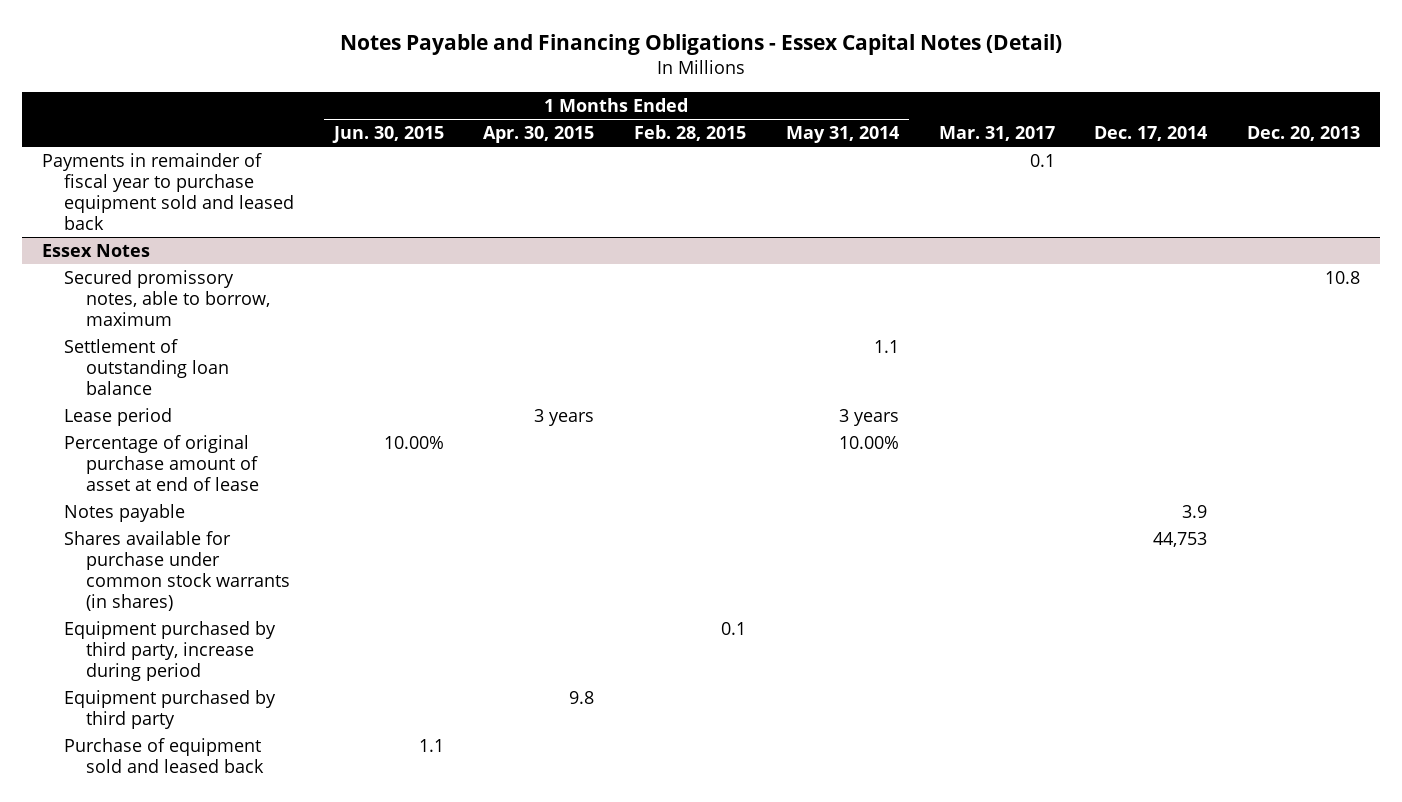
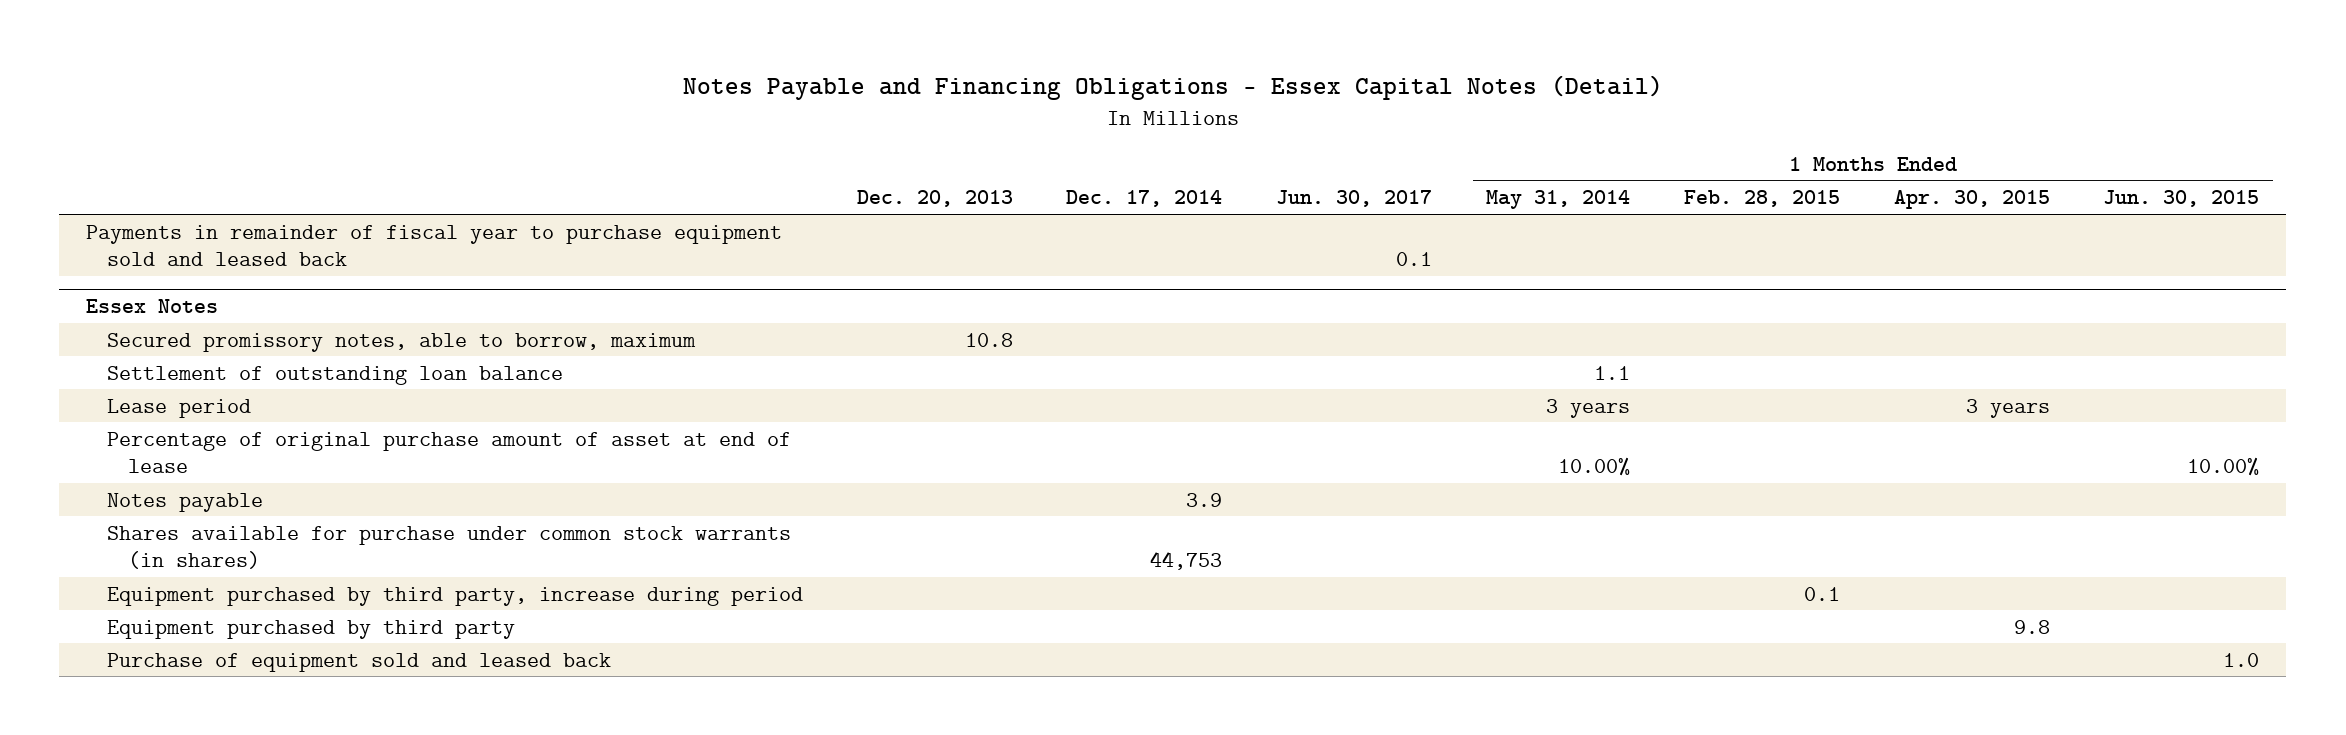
- | 1 Months Ended Jun. 30, 2015 | 1 Months Ended Apr. 30, 2015 | 1 Months Ended Feb. 28, 2015 | 1 Months Ended May 31, 2014 | Mar. 31, 2017 | Dec. 17, 2014 | Dec. 20, 2013
+ | Dec. 20, 2013 | Dec. 17, 2014 | Jun. 30, 2017 | 1 Months Ended May 31, 2014 | 1 Months Ended Feb. 28, 2015 | 1 Months Ended Apr. 30, 2015 | 1 Months Ended Jun. 30, 2015
@ Essex Notes
- Purchase of equipment sold and leased back | 1.1 | | | | | |
+ Purchase of equipment sold and leased back | | | | | | | 1.0

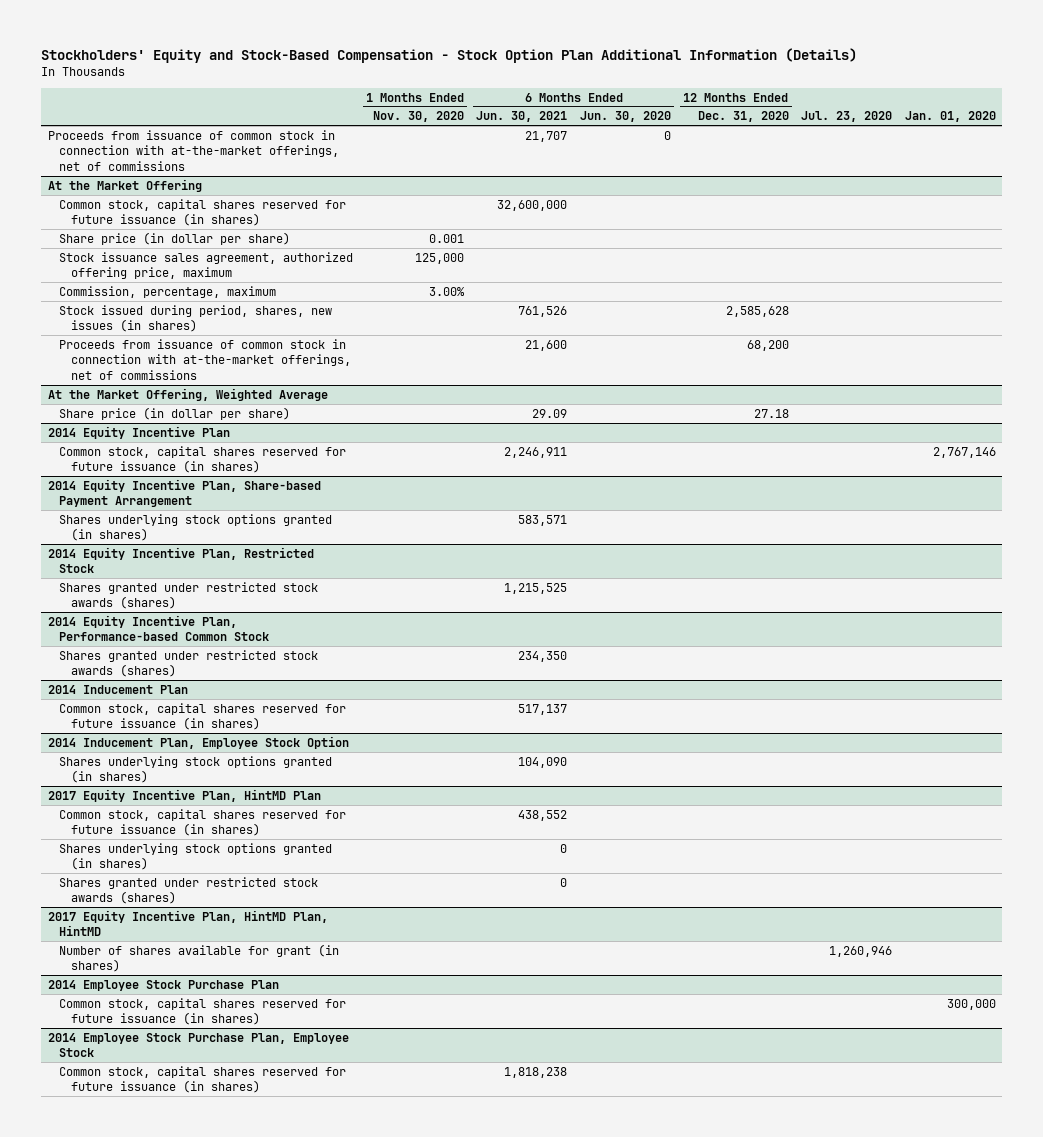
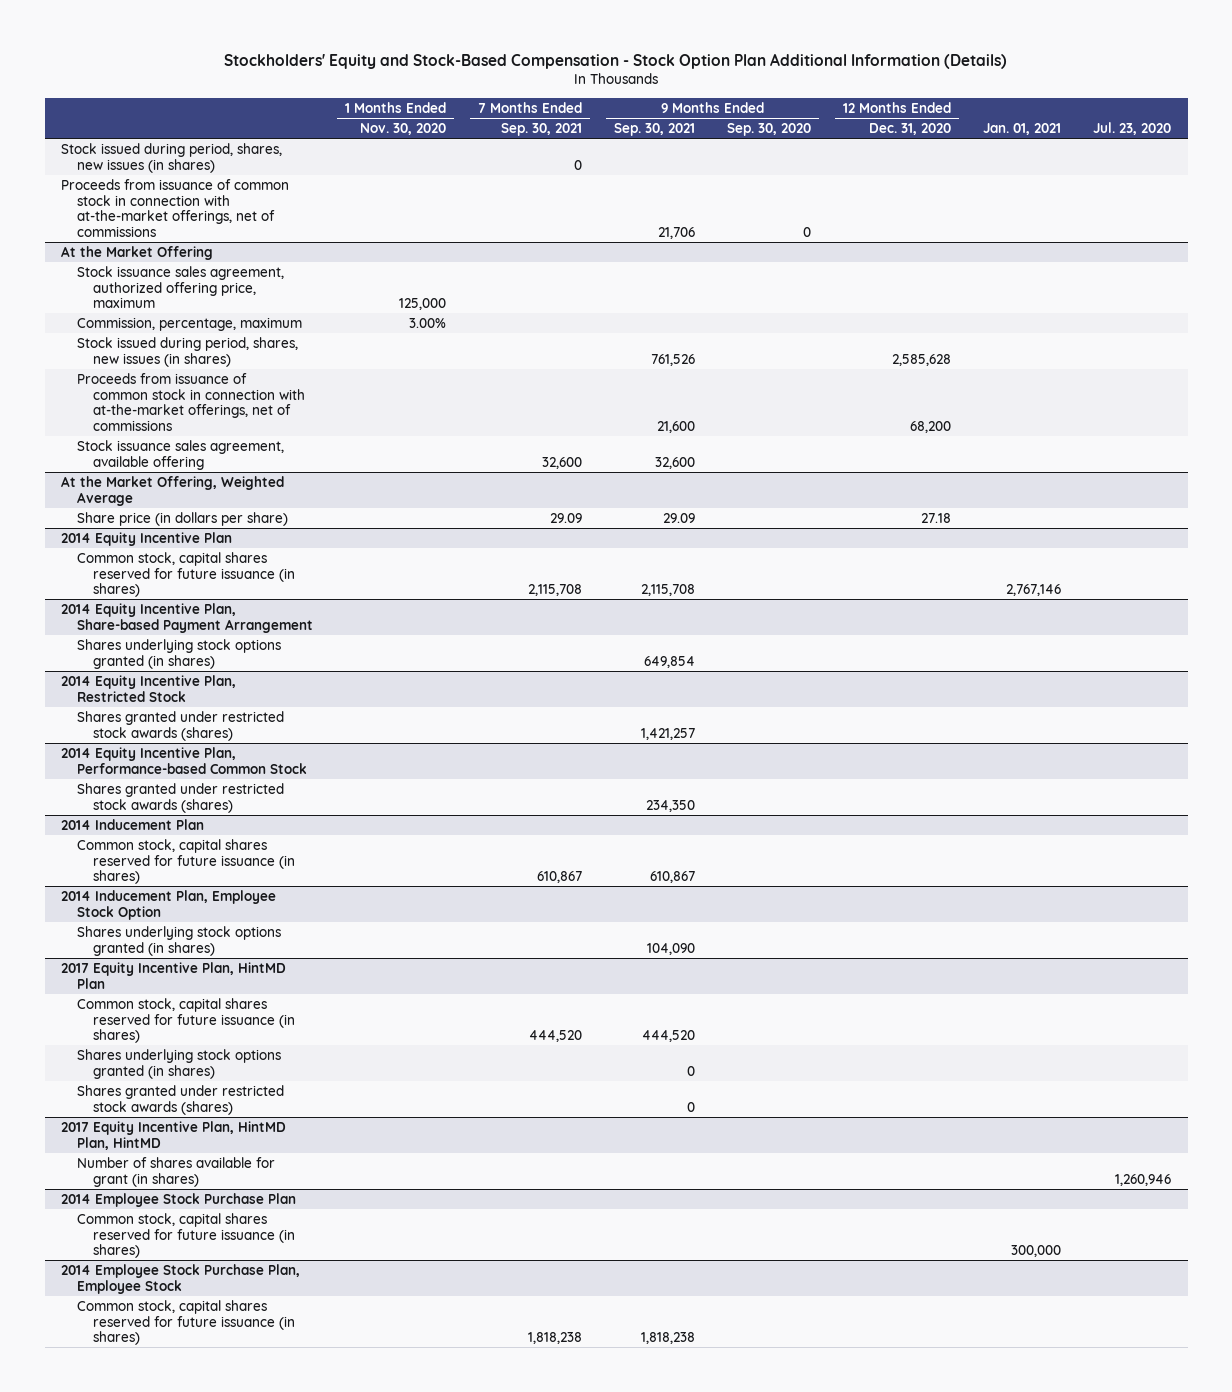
- | 1 Months Ended Nov. 30, 2020 | 6 Months Ended Jun. 30, 2021 | 6 Months Ended Jun. 30, 2020 | 12 Months Ended Dec. 31, 2020 | Jul. 23, 2020 | Jan. 01, 2020
+ | 1 Months Ended Nov. 30, 2020 | 7 Months Ended Sep. 30, 2021 | 9 Months Ended Sep. 30, 2021 | 9 Months Ended Sep. 30, 2020 | 12 Months Ended Dec. 31, 2020 | Jan. 01, 2021 | Jul. 23, 2020
+ Stock issued during period, shares, new issues (in shares) | | 0 | | | | |
@ At the Market Offering
- Common stock, capital shares reserved for future issuance (in shares) | | 32,600,000 | | | |
- Share price (in dollar per share) | 0.001 | | | | |
+ Stock issuance sales agreement, available offering | | 32,600 | 32,600 | | | |
@ At the Market Offering, Weighted Average
- Share price (in dollar per share) | | 29.09 | | 27.18 | |
+ Share price (in dollars per share) | | 29.09 | 29.09 | | 27.18 | |

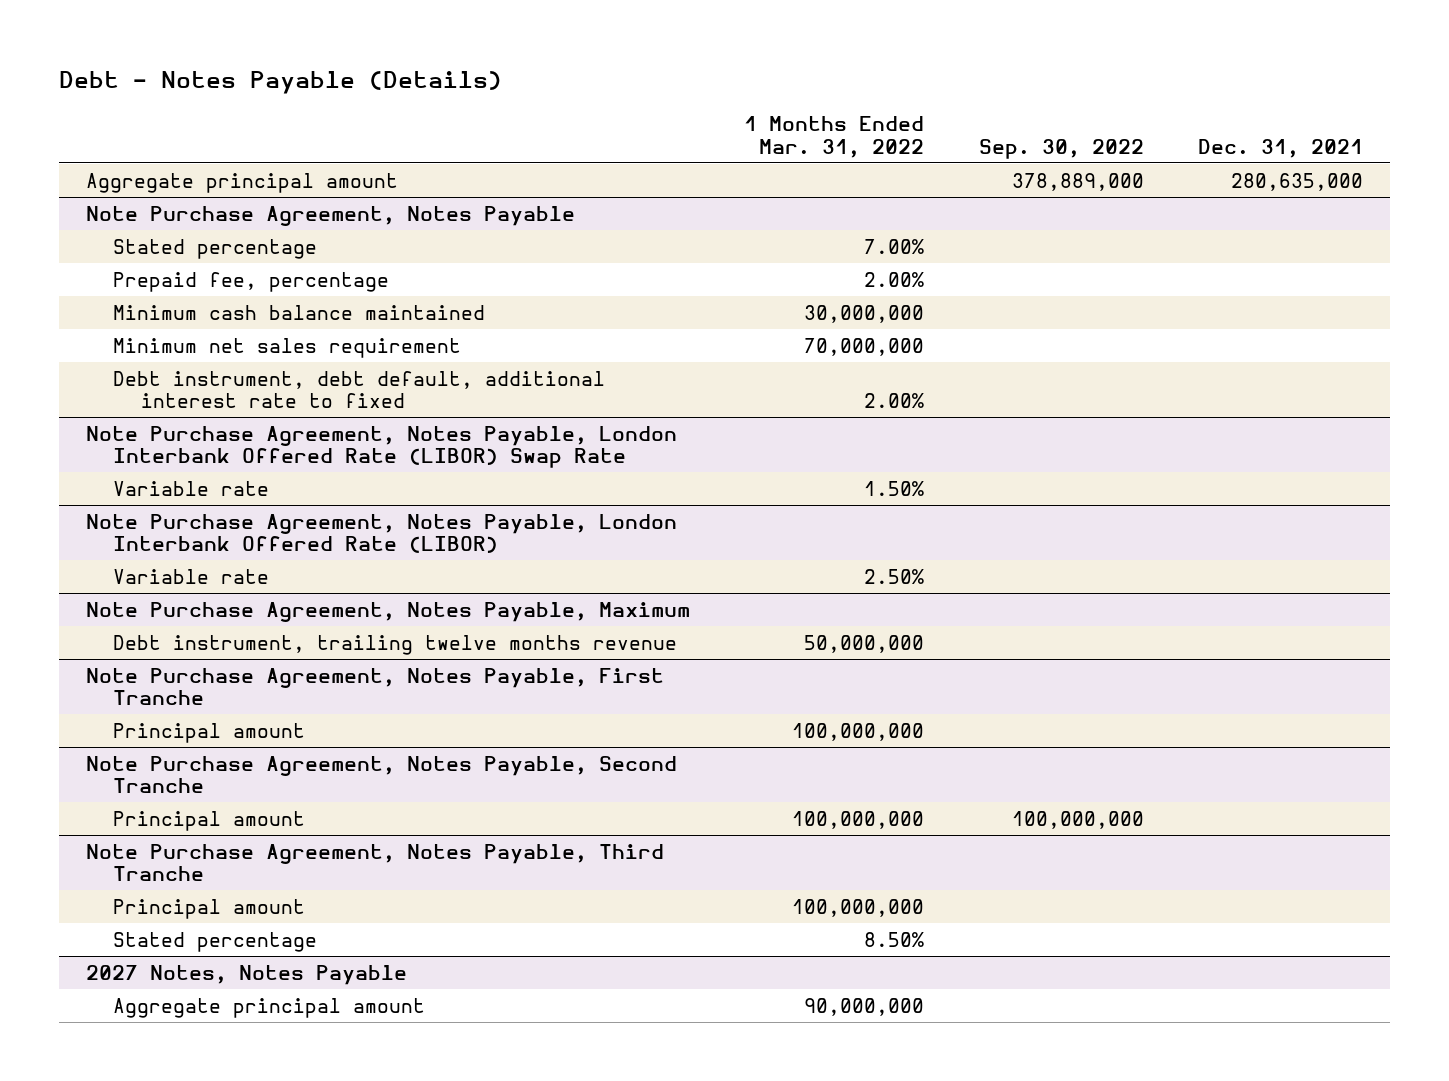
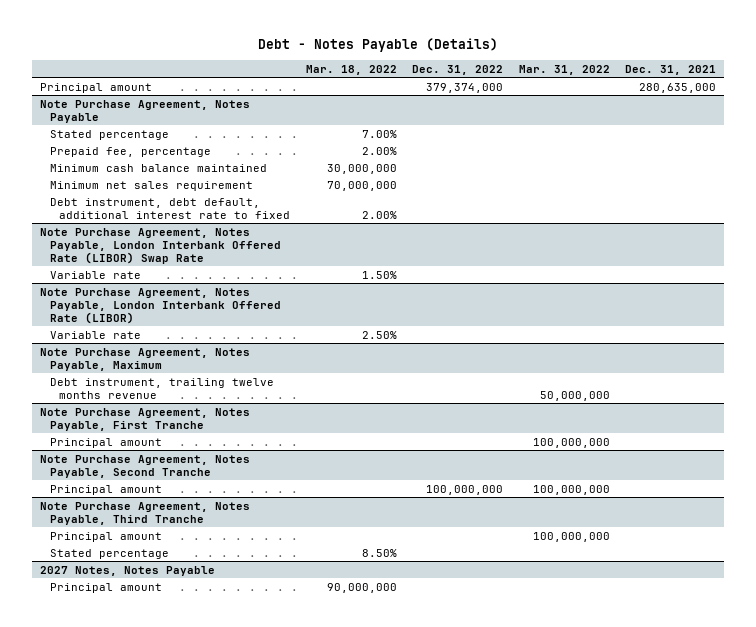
- | 1 Months Ended Mar. 31, 2022 | Sep. 30, 2022 | Dec. 31, 2021
+ | Mar. 18, 2022 | Dec. 31, 2022 | Mar. 31, 2022 | Dec. 31, 2021
- Aggregate principal amount | | 378,889,000 | 280,635,000
+ Principal amount | | 379,374,000 | | 280,635,000
@ 2027 Notes, Notes Payable
- Aggregate principal amount | 90,000,000 | |
+ Principal amount | 90,000,000 | | |

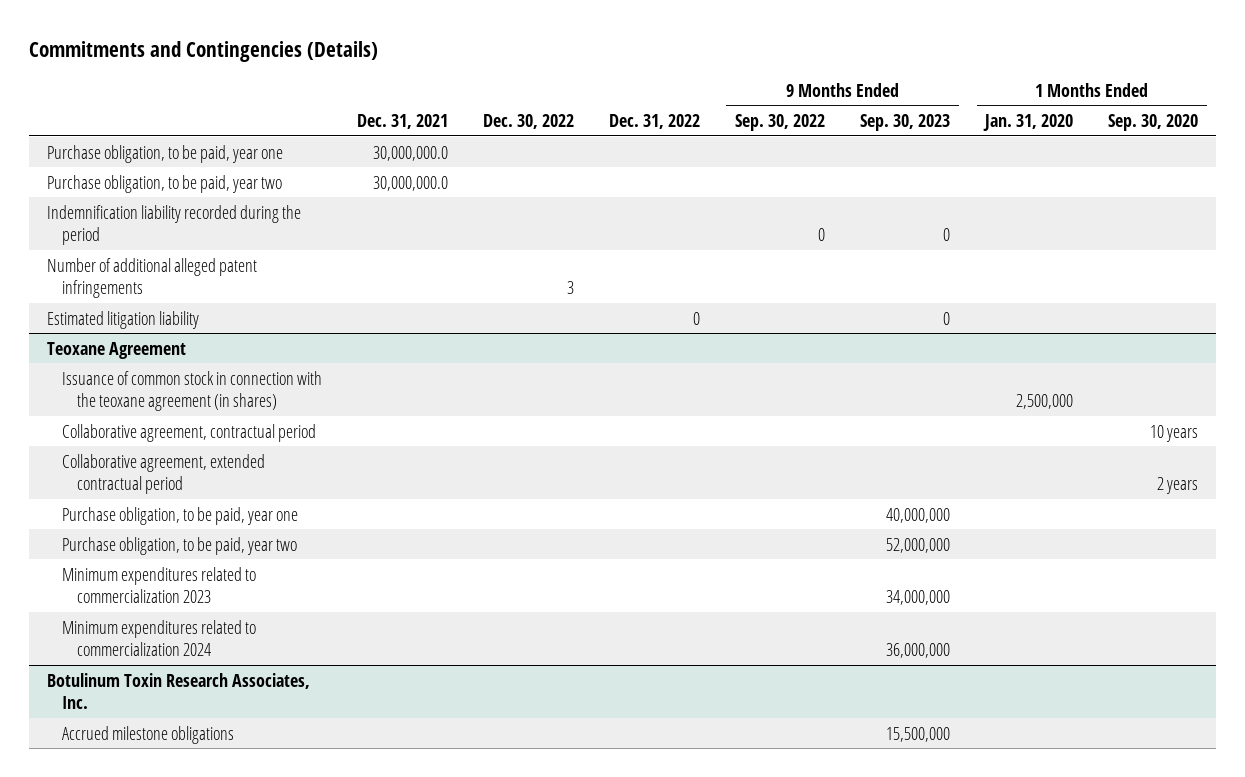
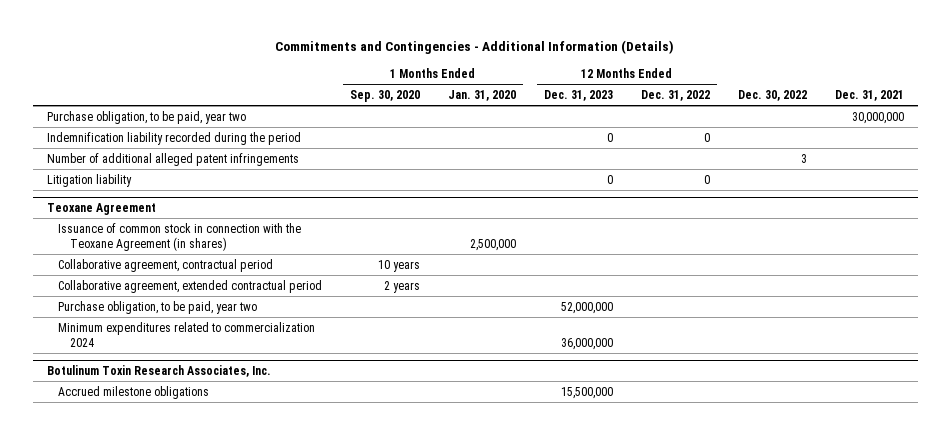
- Commitments and Contingencies (Details)
+ Commitments and Contingencies - Additional Information (Details)
- | Dec. 31, 2021 | Dec. 30, 2022 | Dec. 31, 2022 | 9 Months Ended Sep. 30, 2022 | 9 Months Ended Sep. 30, 2023 | 1 Months Ended Jan. 31, 2020 | 1 Months Ended Sep. 30, 2020
+ | 1 Months Ended Sep. 30, 2020 | 1 Months Ended Jan. 31, 2020 | 12 Months Ended Dec. 31, 2023 | 12 Months Ended Dec. 31, 2022 | Dec. 30, 2022 | Dec. 31, 2021
- Purchase obligation, to be paid, year one | 30,000,000.0 | | | | | |
- Purchase obligation, to be paid, year two | 30,000,000.0 | | | | | |
+ Purchase obligation, to be paid, year two | | | | | | 30,000,000
- Estimated litigation liability | | | 0 | | 0 | |
+ Litigation liability | | | 0 | 0 | |
@ Teoxane Agreement
- Issuance of common stock in connection with the teoxane agreement (in shares) | | | | | | 2,500,000 |
+ Issuance of common stock in connection with the Teoxane Agreement (in shares) | | 2,500,000 | | | |
- Purchase obligation, to be paid, year one | | | | | 40,000,000 | |
- Minimum expenditures related to commercialization 2023 | | | | | 34,000,000 | |

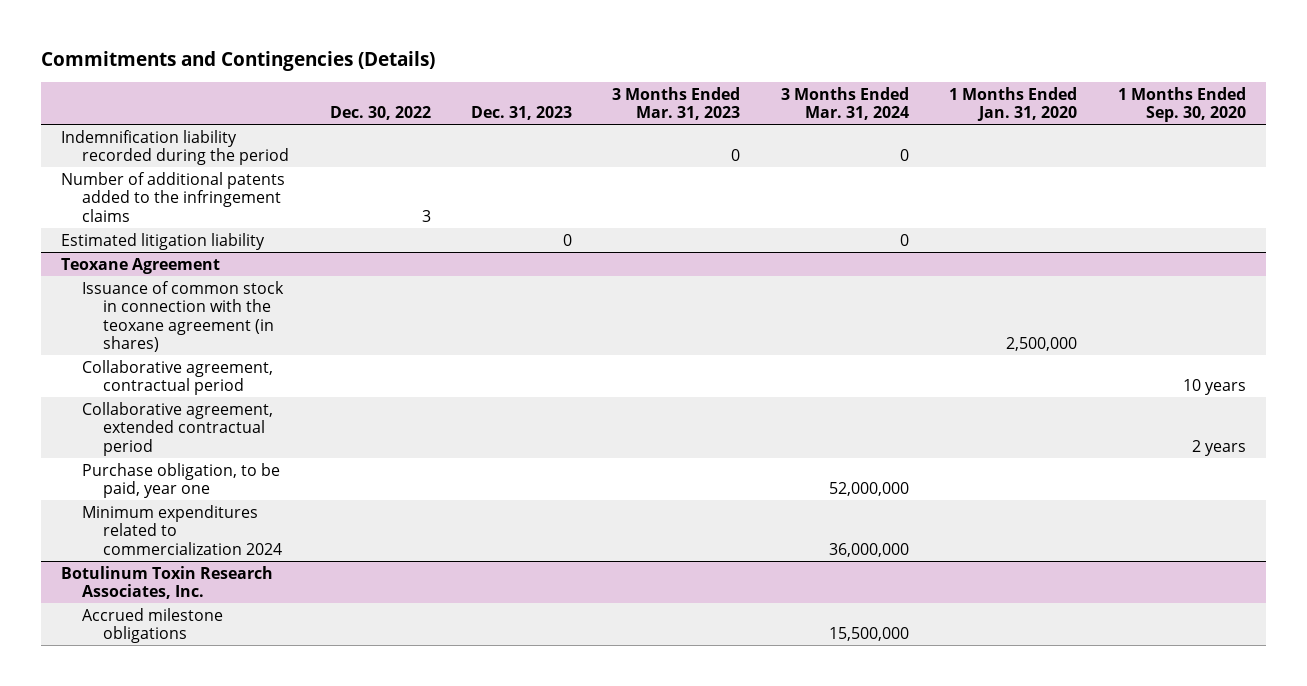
- Commitments and Contingencies - Additional Information (Details)
+ Commitments and Contingencies (Details)
- | 1 Months Ended Sep. 30, 2020 | 1 Months Ended Jan. 31, 2020 | 12 Months Ended Dec. 31, 2023 | 12 Months Ended Dec. 31, 2022 | Dec. 30, 2022 | Dec. 31, 2021
+ | Dec. 30, 2022 | Dec. 31, 2023 | 3 Months Ended Mar. 31, 2023 | 3 Months Ended Mar. 31, 2024 | 1 Months Ended Jan. 31, 2020 | 1 Months Ended Sep. 30, 2020
- Purchase obligation, to be paid, year two | | | | | | 30,000,000
- Number of additional alleged patent infringements | | | | | 3 |
- Litigation liability | | | 0 | 0 | |
+ Number of additional patents added to the infringement claims | 3 | | | | |
+ Estimated litigation liability | | 0 | | 0 | |
@ Teoxane Agreement
- Issuance of common stock in connection with the Teoxane Agreement (in shares) | | 2,500,000 | | | |
+ Issuance of common stock in connection with the teoxane agreement (in shares) | | | | | 2,500,000 |
- Purchase obligation, to be paid, year two | | | 52,000,000 | | |
+ Purchase obligation, to be paid, year one | | | | 52,000,000 | |

